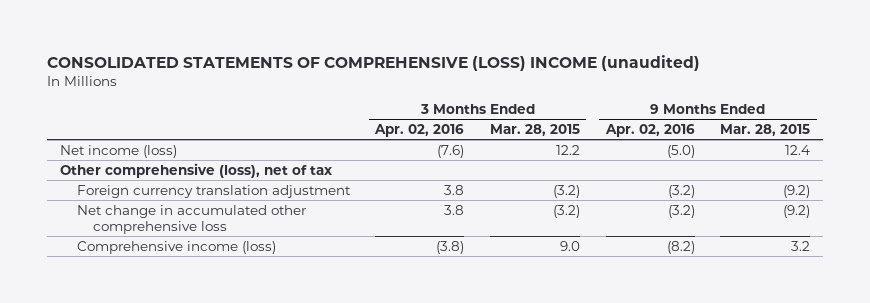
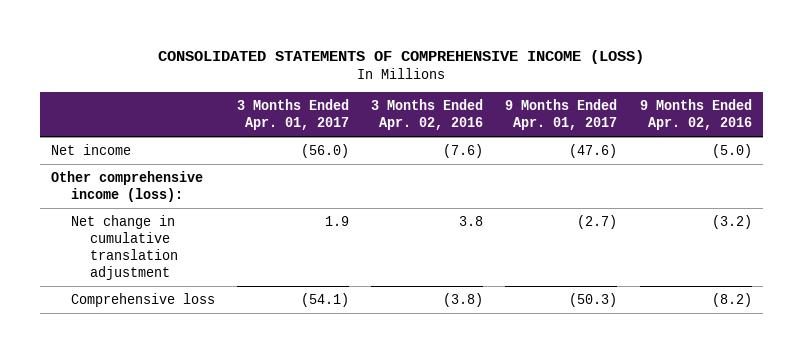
- CONSOLIDATED STATEMENTS OF COMPREHENSIVE (LOSS) INCOME (unaudited)
+ CONSOLIDATED STATEMENTS OF COMPREHENSIVE INCOME (LOSS)
- | 3 Months Ended Apr. 02, 2016 | 3 Months Ended Mar. 28, 2015 | 9 Months Ended Apr. 02, 2016 | 9 Months Ended Mar. 28, 2015
+ | 3 Months Ended Apr. 01, 2017 | 3 Months Ended Apr. 02, 2016 | 9 Months Ended Apr. 01, 2017 | 9 Months Ended Apr. 02, 2016
- Net income (loss) | (7.6) | 12.2 | (5.0) | 12.4
- Other comprehensive (loss), net of tax
- Foreign currency translation adjustment | 3.8 | (3.2) | (3.2) | (9.2)
- Net change in accumulated other comprehensive loss | 3.8 | (3.2) | (3.2) | (9.2)
- Comprehensive income (loss) | (3.8) | 9.0 | (8.2) | 3.2
+ Net income | (56.0) | (7.6) | (47.6) | (5.0)
+ Other comprehensive income (loss):
+ Net change in cumulative translation adjustment | 1.9 | 3.8 | (2.7) | (3.2)
+ Comprehensive loss | (54.1) | (3.8) | (50.3) | (8.2)

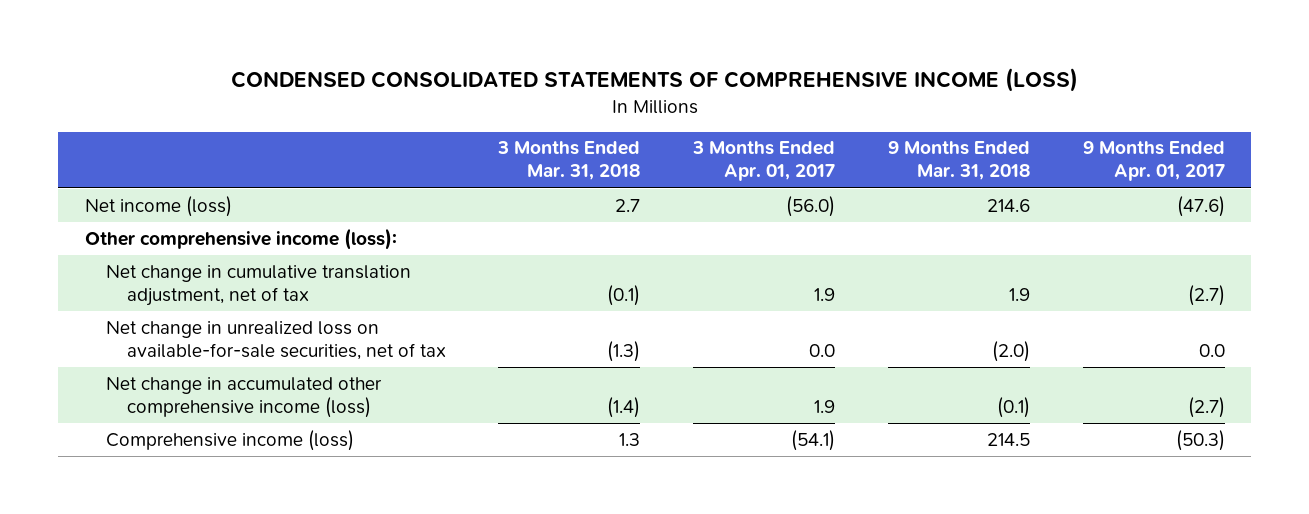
- CONSOLIDATED STATEMENTS OF COMPREHENSIVE INCOME (LOSS)
+ CONDENSED CONSOLIDATED STATEMENTS OF COMPREHENSIVE INCOME (LOSS)
- | 3 Months Ended Apr. 01, 2017 | 3 Months Ended Apr. 02, 2016 | 9 Months Ended Apr. 01, 2017 | 9 Months Ended Apr. 02, 2016
+ | 3 Months Ended Mar. 31, 2018 | 3 Months Ended Apr. 01, 2017 | 9 Months Ended Mar. 31, 2018 | 9 Months Ended Apr. 01, 2017
- Net income | (56.0) | (7.6) | (47.6) | (5.0)
+ Net income (loss) | 2.7 | (56.0) | 214.6 | (47.6)
- Net change in cumulative translation adjustment | 1.9 | 3.8 | (2.7) | (3.2)
- Comprehensive loss | (54.1) | (3.8) | (50.3) | (8.2)
+ Net change in cumulative translation adjustment, net of tax | (0.1) | 1.9 | 1.9 | (2.7)
+ Net change in unrealized loss on available-for-sale securities, net of tax | (1.3) | 0.0 | (2.0) | 0.0
+ Net change in accumulated other comprehensive income (loss) | (1.4) | 1.9 | (0.1) | (2.7)
+ Comprehensive income (loss) | 1.3 | (54.1) | 214.5 | (50.3)

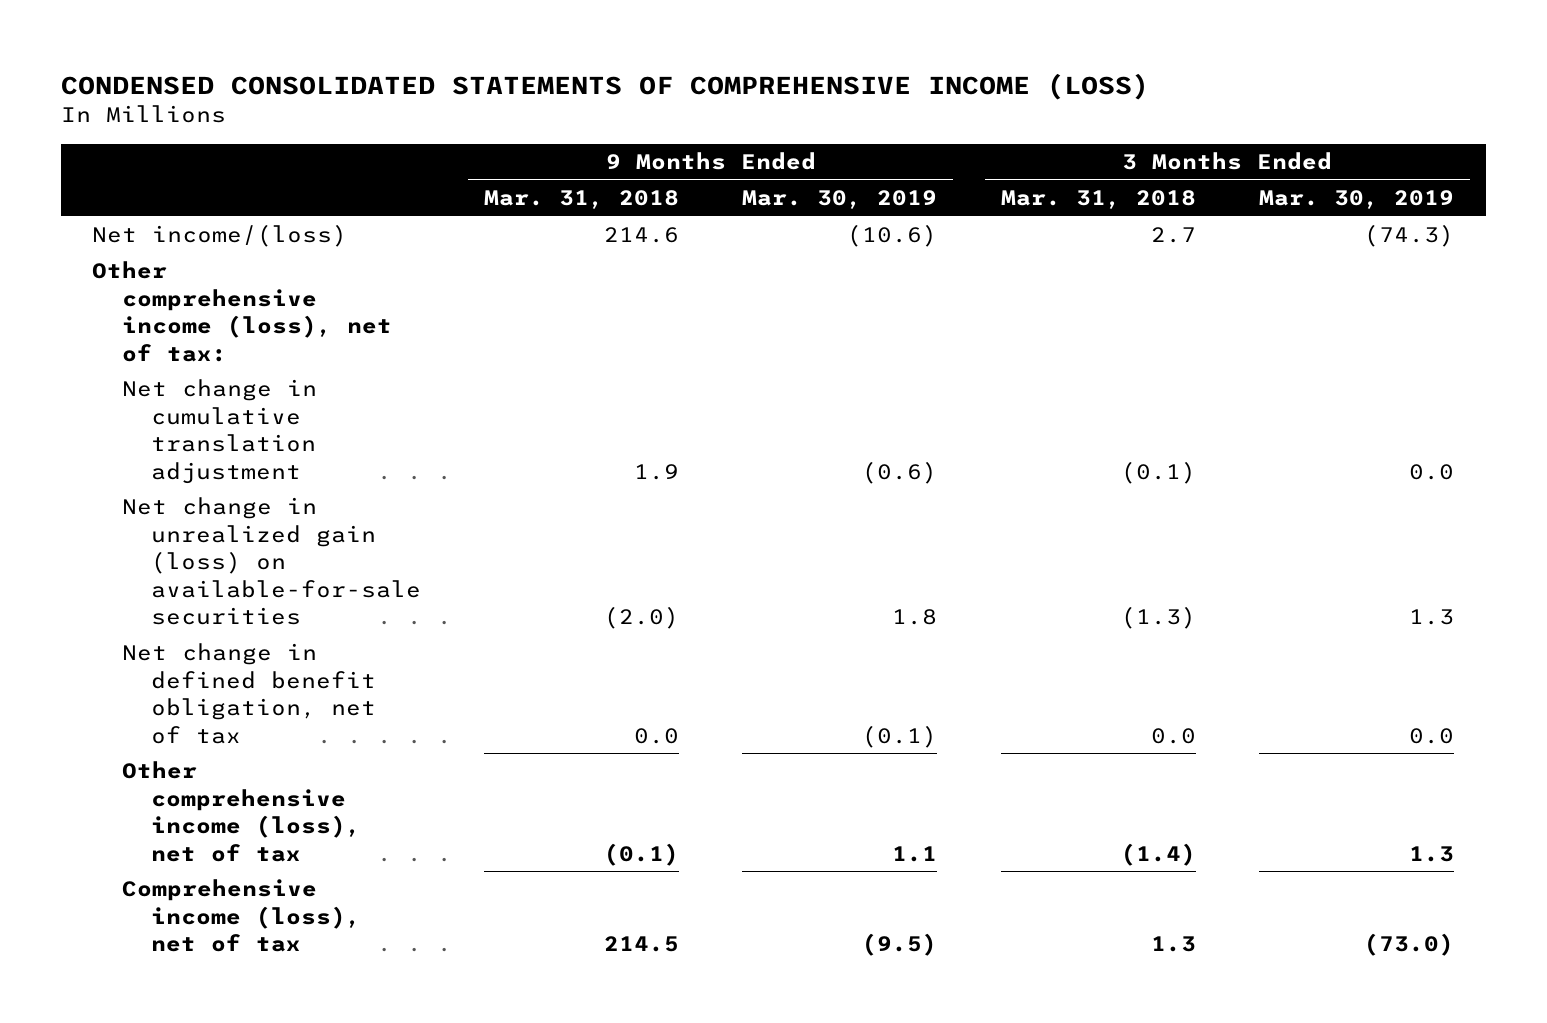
- | 3 Months Ended Mar. 31, 2018 | 3 Months Ended Apr. 01, 2017 | 9 Months Ended Mar. 31, 2018 | 9 Months Ended Apr. 01, 2017
+ | 9 Months Ended Mar. 31, 2018 | 9 Months Ended Mar. 30, 2019 | 3 Months Ended Mar. 31, 2018 | 3 Months Ended Mar. 30, 2019
- Net income (loss) | 2.7 | (56.0) | 214.6 | (47.6)
- Other comprehensive income (loss):
- Net change in cumulative translation adjustment, net of tax | (0.1) | 1.9 | 1.9 | (2.7)
- Net change in unrealized loss on available-for-sale securities, net of tax | (1.3) | 0.0 | (2.0) | 0.0
- Net change in accumulated other comprehensive income (loss) | (1.4) | 1.9 | (0.1) | (2.7)
- Comprehensive income (loss) | 1.3 | (54.1) | 214.5 | (50.3)
+ Net income/(loss) | 214.6 | (10.6) | 2.7 | (74.3)
+ Other comprehensive income (loss), net of tax:
+ Net change in cumulative translation adjustment | 1.9 | (0.6) | (0.1) | 0.0
+ Net change in unrealized gain (loss) on available-for-sale securities | (2.0) | 1.8 | (1.3) | 1.3
+ Net change in defined benefit obligation, net of tax | 0.0 | (0.1) | 0.0 | 0.0
+ Other comprehensive income (loss), net of tax | (0.1) | 1.1 | (1.4) | 1.3
+ Comprehensive income (loss), net of tax | 214.5 | (9.5) | 1.3 | (73.0)

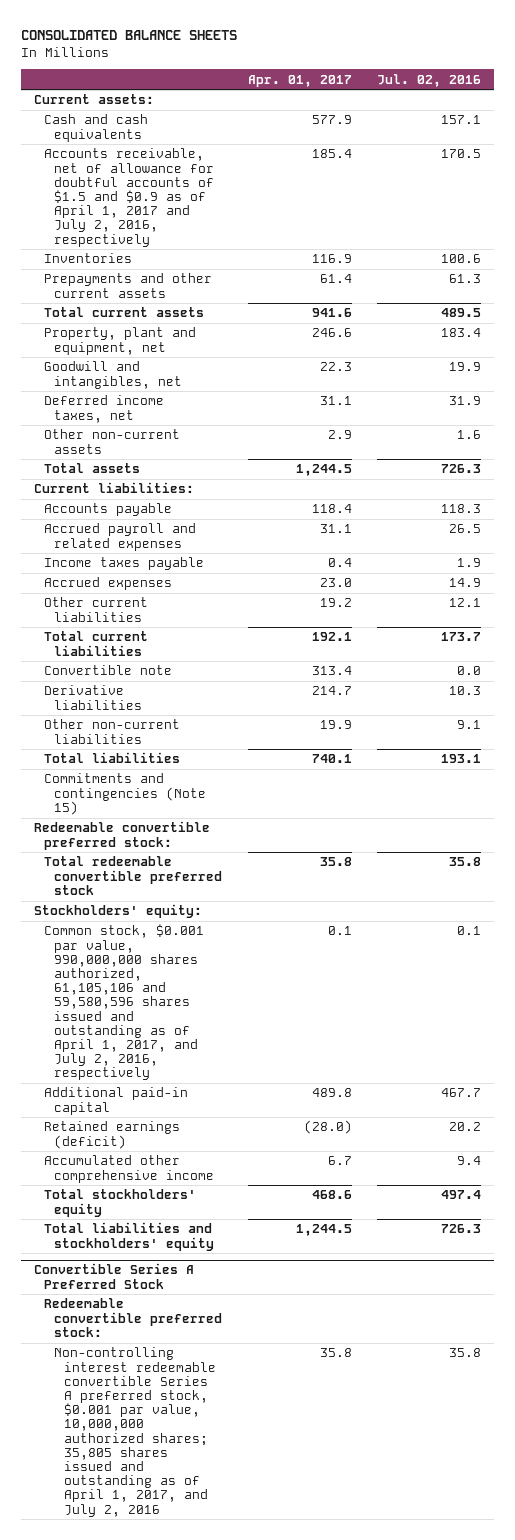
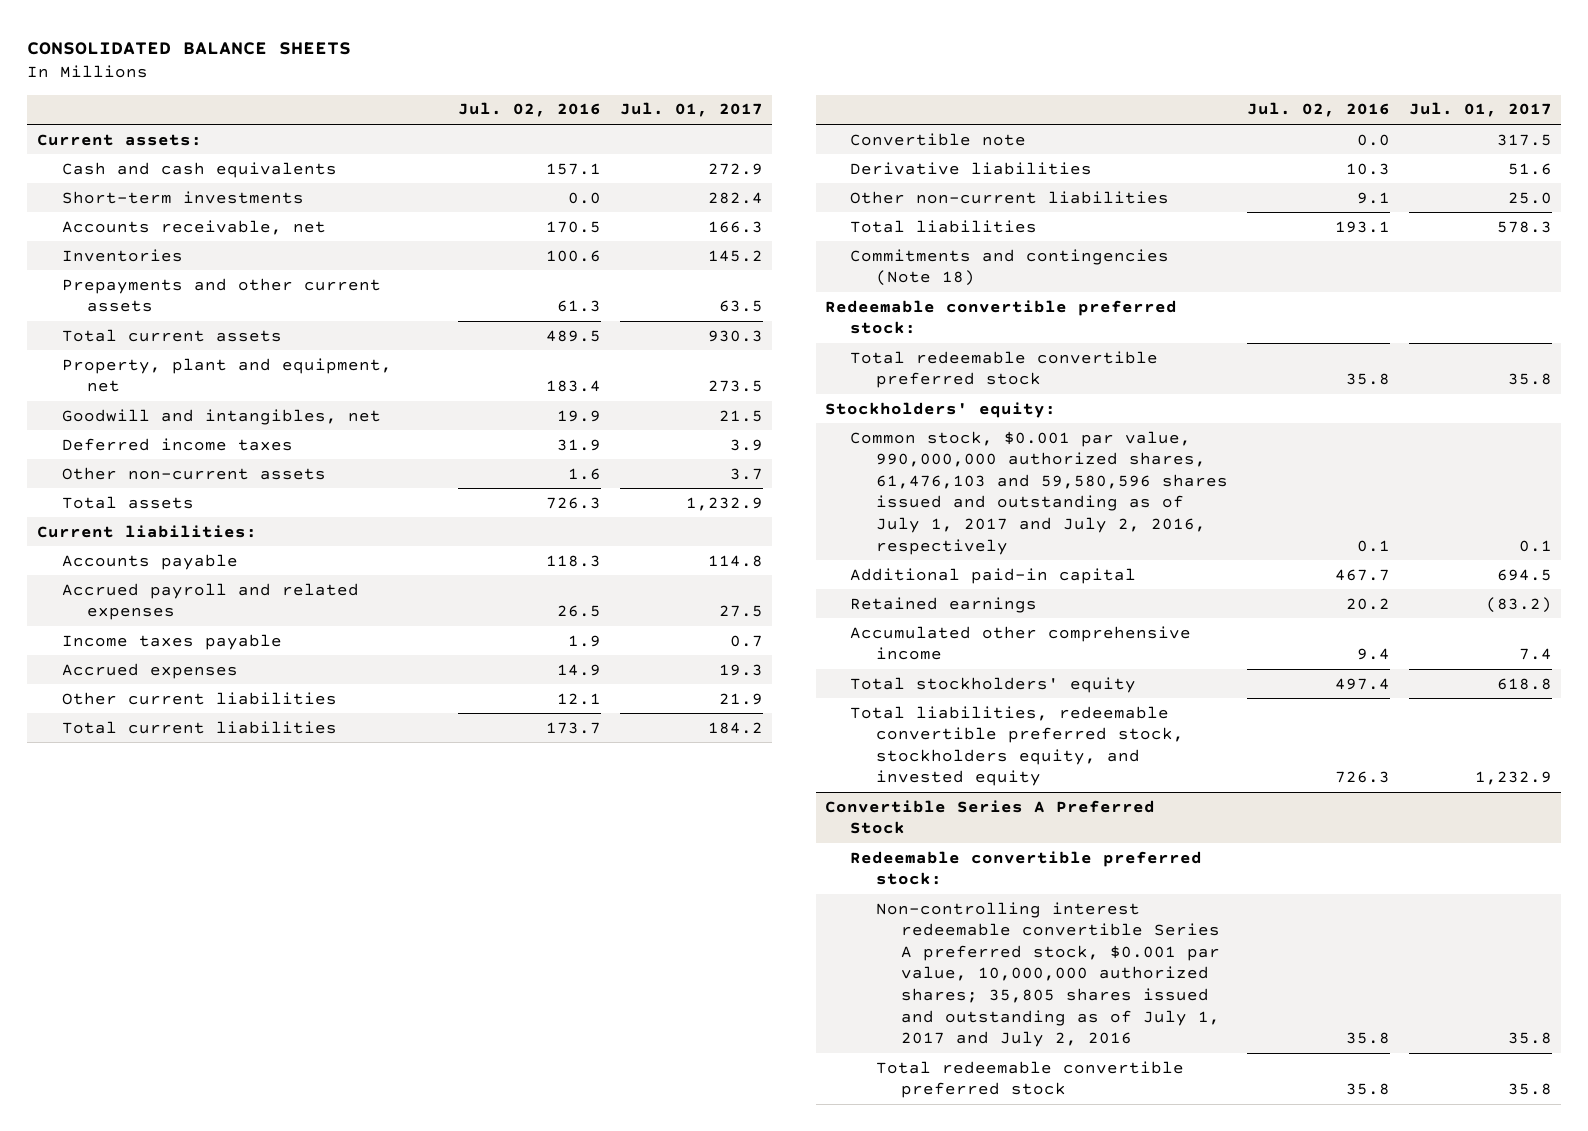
- | Apr. 01, 2017 | Jul. 02, 2016
+ | Jul. 02, 2016 | Jul. 01, 2017
- Accounts receivable, net of allowance for doubtful accounts of $1.5 and $0.9 as of April 1, 2017 and July 2, 2016, respectively | 185.4 | 170.5
+ Short-term investments | 0.0 | 282.4
+ Accounts receivable, net | 170.5 | 166.3
- Deferred income taxes, net | 31.1 | 31.9
+ Deferred income taxes | 31.9 | 3.9
- Commitments and contingencies (Note 15)
+ Commitments and contingencies (Note 18)
- Common stock, $0.001 par value, 990,000,000 shares authorized, 61,105,106 and 59,580,596 shares issued and outstanding as of April 1, 2017, and July 2, 2016, respectively | 0.1 | 0.1
+ Common stock, $0.001 par value, 990,000,000 authorized shares, 61,476,103 and 59,580,596 shares issued and outstanding as of July 1, 2017 and July 2, 2016, respectively | 0.1 | 0.1
- Retained earnings (deficit) | (28.0) | 20.2
+ Retained earnings | 20.2 | (83.2)
- Total liabilities and stockholders' equity | 1,244.5 | 726.3
+ Total liabilities, redeemable convertible preferred stock, stockholders equity, and invested equity | 726.3 | 1,232.9
@ Convertible Series A Preferred Stock
- Non-controlling interest redeemable convertible Series A preferred stock, $0.001 par value, 10,000,000 authorized shares; 35,805 shares issued and outstanding as of April 1, 2017, and July 2, 2016 | 35.8 | 35.8
+ Non-controlling interest redeemable convertible Series A preferred stock, $0.001 par value, 10,000,000 authorized shares; 35,805 shares issued and outstanding as of July 1, 2017 and July 2, 2016 | 35.8 | 35.8
+ Total redeemable convertible preferred stock | 35.8 | 35.8

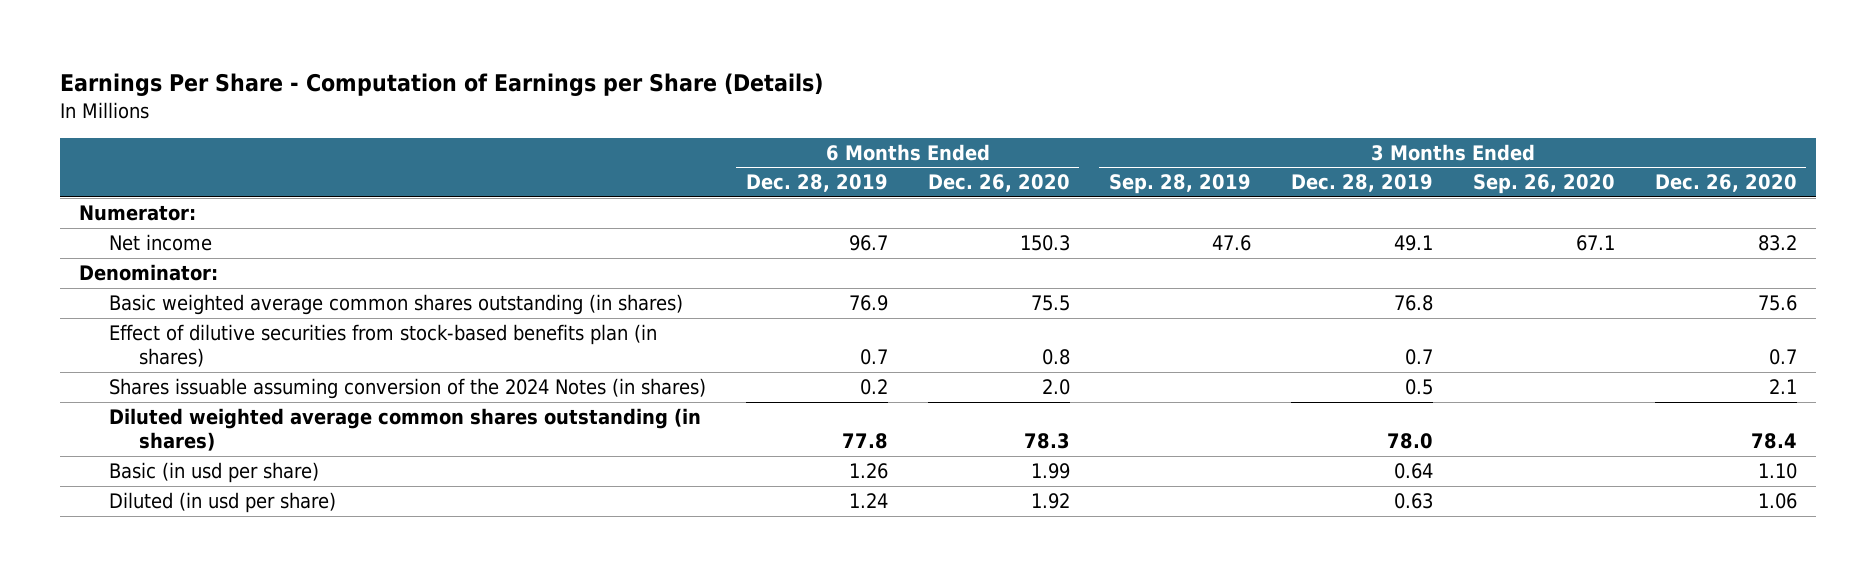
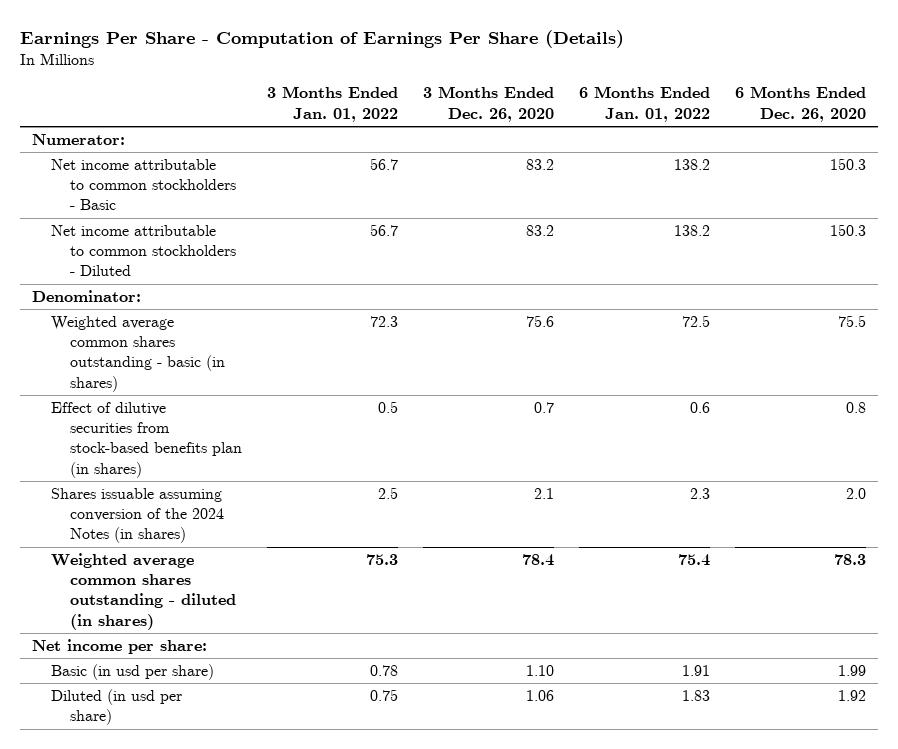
- Earnings Per Share - Computation of Earnings per Share (Details)
+ Earnings Per Share - Computation of Earnings Per Share (Details)
- | 6 Months Ended Dec. 28, 2019 | 6 Months Ended Dec. 26, 2020 | 3 Months Ended Sep. 28, 2019 | 3 Months Ended Dec. 28, 2019 | 3 Months Ended Sep. 26, 2020 | 3 Months Ended Dec. 26, 2020
+ | 3 Months Ended Jan. 01, 2022 | 3 Months Ended Dec. 26, 2020 | 6 Months Ended Jan. 01, 2022 | 6 Months Ended Dec. 26, 2020
- Net income | 96.7 | 150.3 | 47.6 | 49.1 | 67.1 | 83.2
+ Net income attributable to common stockholders - Basic | 56.7 | 83.2 | 138.2 | 150.3
+ Net income attributable to common stockholders - Diluted | 56.7 | 83.2 | 138.2 | 150.3
- Basic weighted average common shares outstanding (in shares) | 76.9 | 75.5 | | 76.8 | | 75.6
+ Weighted average common shares outstanding - basic (in shares) | 72.3 | 75.6 | 72.5 | 75.5
- Diluted weighted average common shares outstanding (in shares) | 77.8 | 78.3 | | 78.0 | | 78.4
+ Weighted average common shares outstanding - diluted (in shares) | 75.3 | 78.4 | 75.4 | 78.3
+ Net income per share:

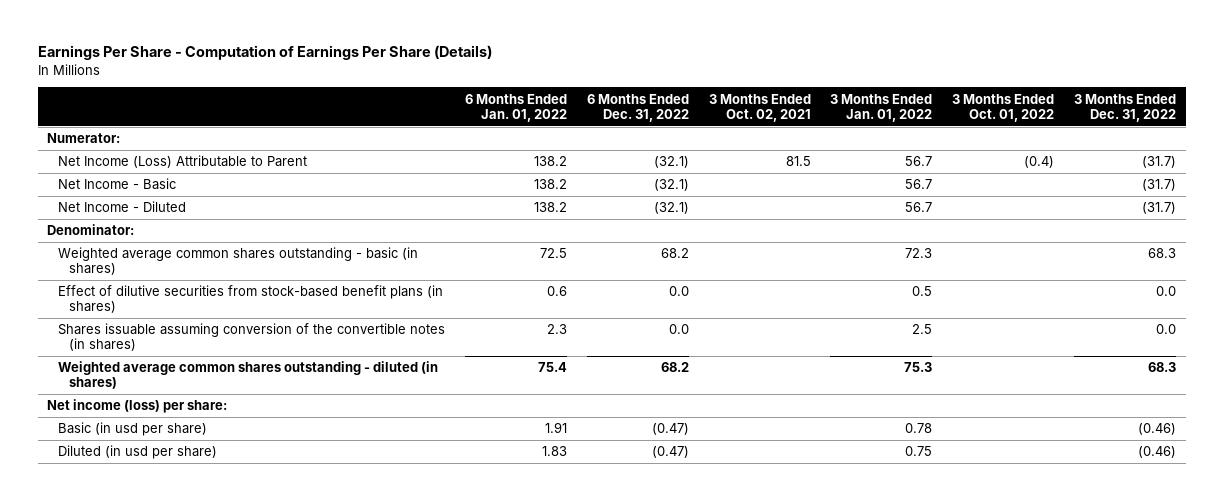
- | 3 Months Ended Jan. 01, 2022 | 3 Months Ended Dec. 26, 2020 | 6 Months Ended Jan. 01, 2022 | 6 Months Ended Dec. 26, 2020
+ | 6 Months Ended Jan. 01, 2022 | 6 Months Ended Dec. 31, 2022 | 3 Months Ended Oct. 02, 2021 | 3 Months Ended Jan. 01, 2022 | 3 Months Ended Oct. 01, 2022 | 3 Months Ended Dec. 31, 2022
- Net income attributable to common stockholders - Basic | 56.7 | 83.2 | 138.2 | 150.3
- Net income attributable to common stockholders - Diluted | 56.7 | 83.2 | 138.2 | 150.3
+ Net Income (Loss) Attributable to Parent | 138.2 | (32.1) | 81.5 | 56.7 | (0.4) | (31.7)
+ Net Income - Basic | 138.2 | (32.1) | | 56.7 | | (31.7)
+ Net Income - Diluted | 138.2 | (32.1) | | 56.7 | | (31.7)
- Effect of dilutive securities from stock-based benefits plan (in shares) | 0.5 | 0.7 | 0.6 | 0.8
- Shares issuable assuming conversion of the 2024 Notes (in shares) | 2.5 | 2.1 | 2.3 | 2.0
+ Effect of dilutive securities from stock-based benefit plans (in shares) | 0.6 | 0.0 | | 0.5 | | 0.0
+ Shares issuable assuming conversion of the convertible notes (in shares) | 2.3 | 0.0 | | 2.5 | | 0.0
- Net income per share:
+ Net income (loss) per share:

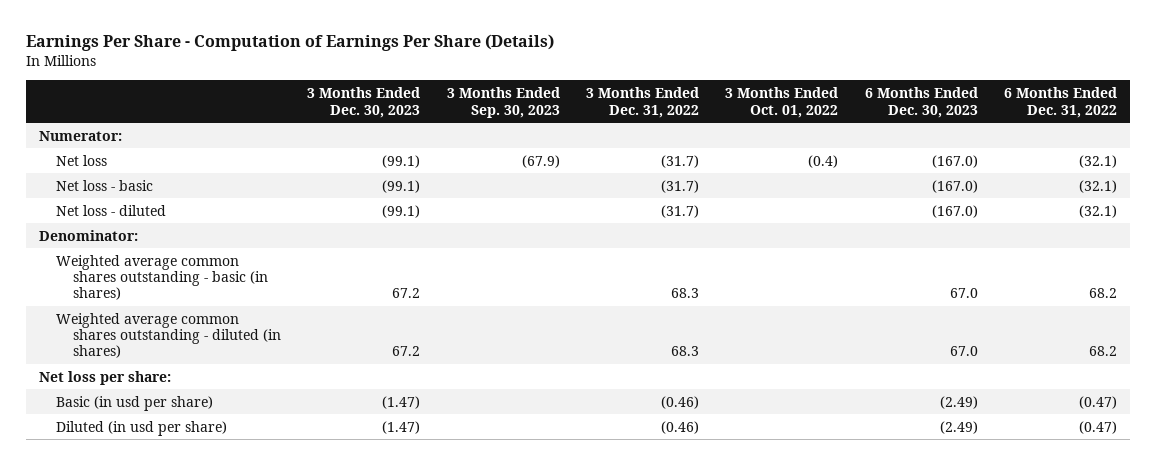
- | 6 Months Ended Jan. 01, 2022 | 6 Months Ended Dec. 31, 2022 | 3 Months Ended Oct. 02, 2021 | 3 Months Ended Jan. 01, 2022 | 3 Months Ended Oct. 01, 2022 | 3 Months Ended Dec. 31, 2022
+ | 3 Months Ended Dec. 30, 2023 | 3 Months Ended Sep. 30, 2023 | 3 Months Ended Dec. 31, 2022 | 3 Months Ended Oct. 01, 2022 | 6 Months Ended Dec. 30, 2023 | 6 Months Ended Dec. 31, 2022
- Net Income (Loss) Attributable to Parent | 138.2 | (32.1) | 81.5 | 56.7 | (0.4) | (31.7)
- Net Income - Basic | 138.2 | (32.1) | | 56.7 | | (31.7)
- Net Income - Diluted | 138.2 | (32.1) | | 56.7 | | (31.7)
+ Net loss | (99.1) | (67.9) | (31.7) | (0.4) | (167.0) | (32.1)
+ Net loss - basic | (99.1) | | (31.7) | | (167.0) | (32.1)
+ Net loss - diluted | (99.1) | | (31.7) | | (167.0) | (32.1)
- Effect of dilutive securities from stock-based benefit plans (in shares) | 0.6 | 0.0 | | 0.5 | | 0.0
- Shares issuable assuming conversion of the convertible notes (in shares) | 2.3 | 0.0 | | 2.5 | | 0.0
- Net income (loss) per share:
+ Net loss per share:

